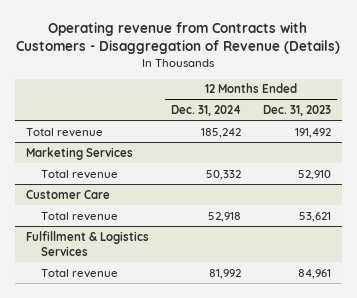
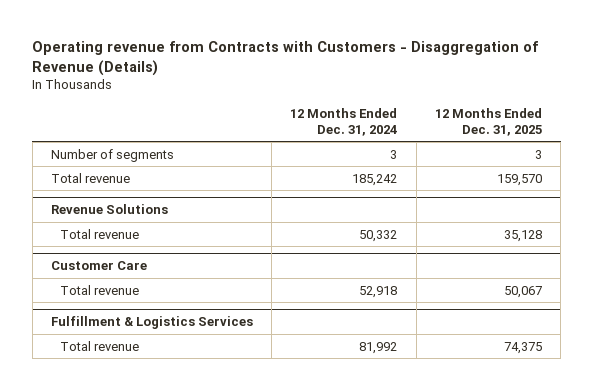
- | 12 Months Ended Dec. 31, 2024 | 12 Months Ended Dec. 31, 2023
+ | 12 Months Ended Dec. 31, 2024 | 12 Months Ended Dec. 31, 2025
+ Number of segments | 3 | 3
- Marketing Services
+ Revenue Solutions

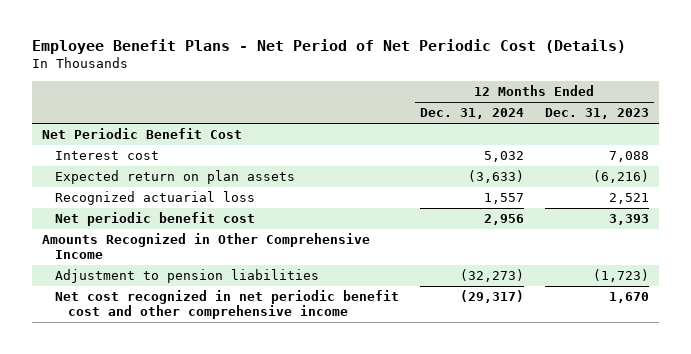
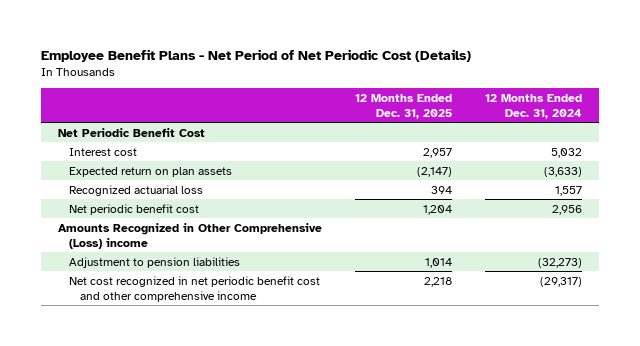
- | 12 Months Ended Dec. 31, 2024 | 12 Months Ended Dec. 31, 2023
+ | 12 Months Ended Dec. 31, 2025 | 12 Months Ended Dec. 31, 2024
- Amounts Recognized in Other Comprehensive Income
+ Amounts Recognized in Other Comprehensive (Loss) income

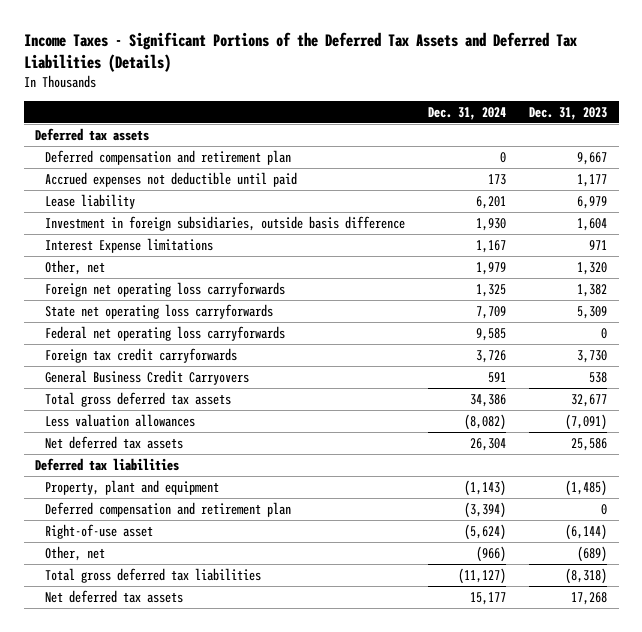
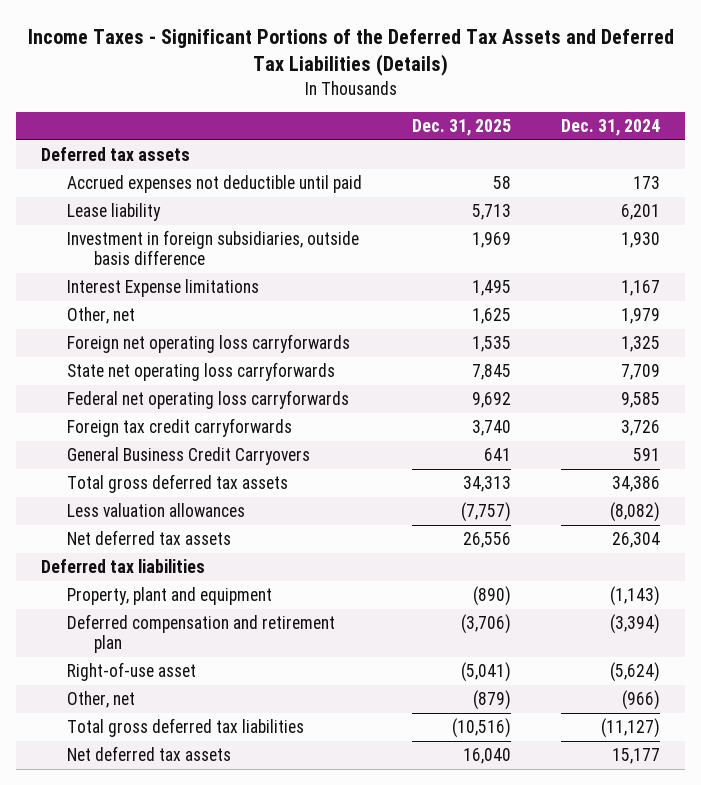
- | Dec. 31, 2024 | Dec. 31, 2023
+ | Dec. 31, 2025 | Dec. 31, 2024
- Deferred compensation and retirement plan | 0 | 9,667

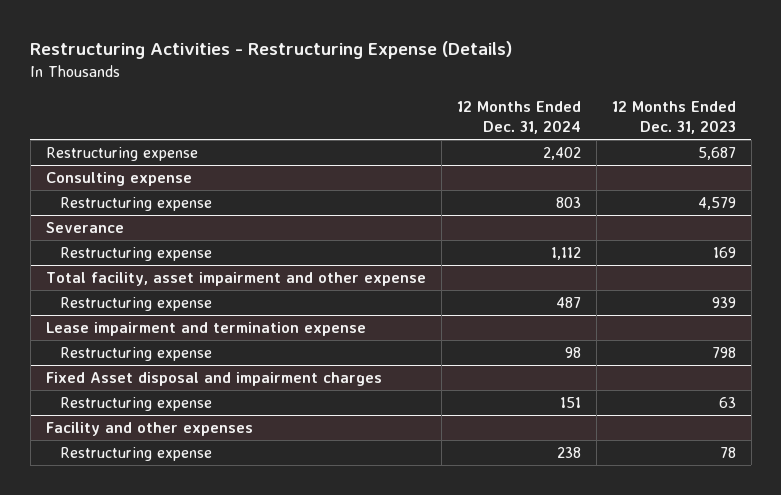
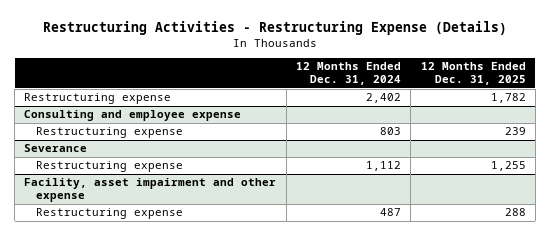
- | 12 Months Ended Dec. 31, 2024 | 12 Months Ended Dec. 31, 2023
+ | 12 Months Ended Dec. 31, 2024 | 12 Months Ended Dec. 31, 2025
- Consulting expense
+ Consulting and employee expense
- Total facility, asset impairment and other expense
+ Facility, asset impairment and other expense
- Lease impairment and termination expense
- Restructuring expense | 98 | 798
- Fixed Asset disposal and impairment charges
- Restructuring expense | 151 | 63
- Facility and other expenses
- Restructuring expense | 238 | 78

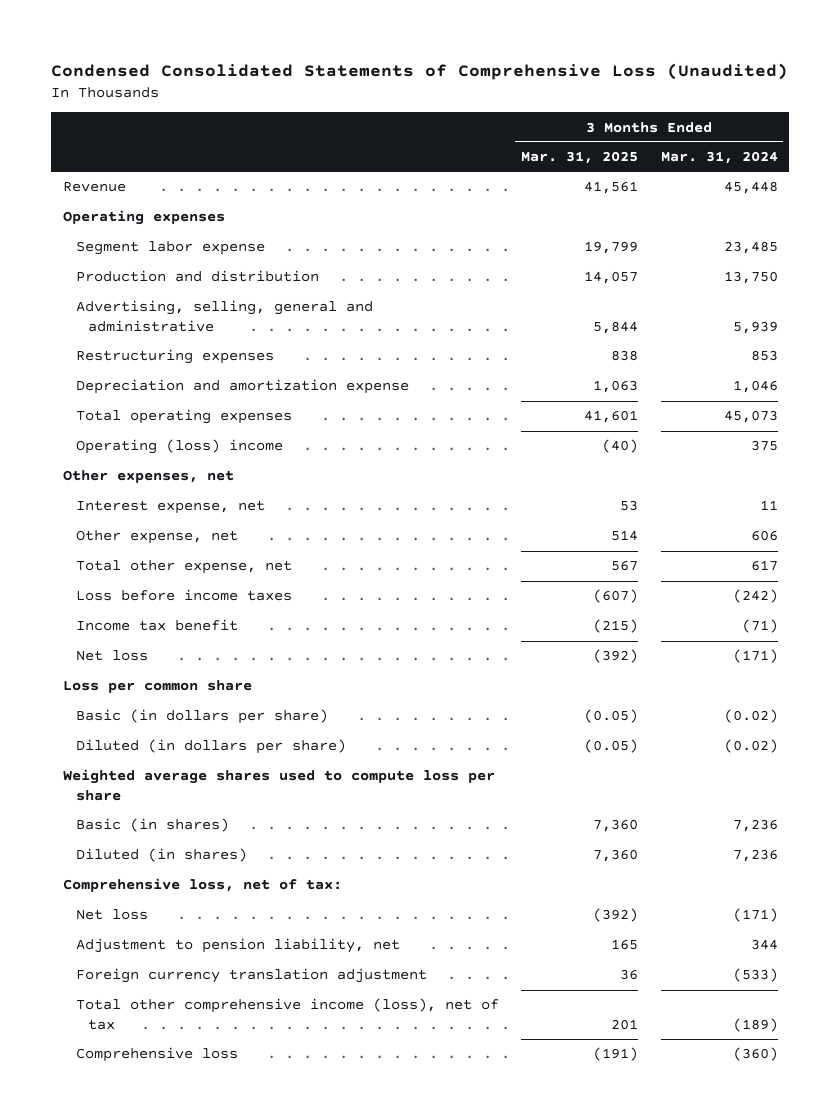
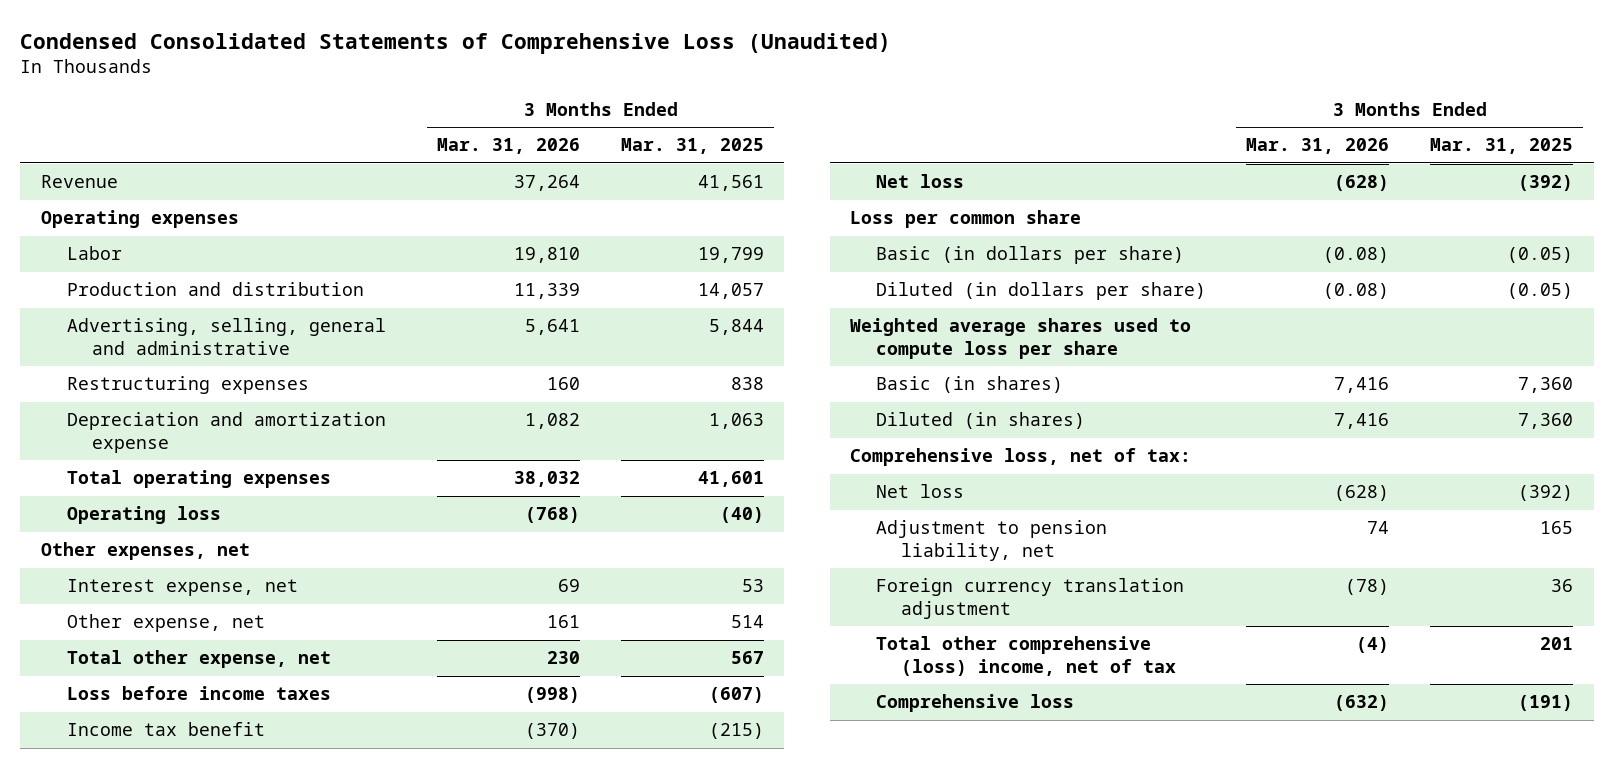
- | 3 Months Ended Mar. 31, 2025 | 3 Months Ended Mar. 31, 2024
+ | 3 Months Ended Mar. 31, 2026 | 3 Months Ended Mar. 31, 2025
- Segment labor expense | 19,799 | 23,485
+ Labor | 19,810 | 19,799
- Operating (loss) income | (40) | 375
+ Operating loss | (768) | (40)
- Total other comprehensive income (loss), net of tax | 201 | (189)
+ Total other comprehensive (loss) income, net of tax | (4) | 201

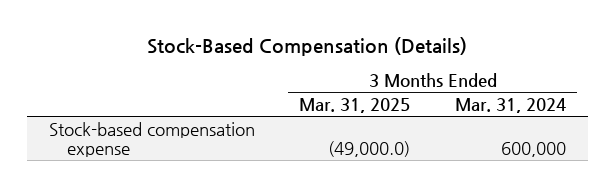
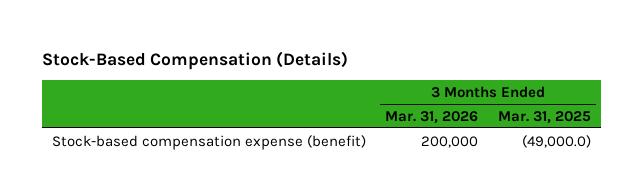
- | 3 Months Ended Mar. 31, 2025 | 3 Months Ended Mar. 31, 2024
+ | 3 Months Ended Mar. 31, 2026 | 3 Months Ended Mar. 31, 2025
- Stock-based compensation expense | (49,000.0) | 600,000
+ Stock-based compensation expense (benefit) | 200,000 | (49,000.0)

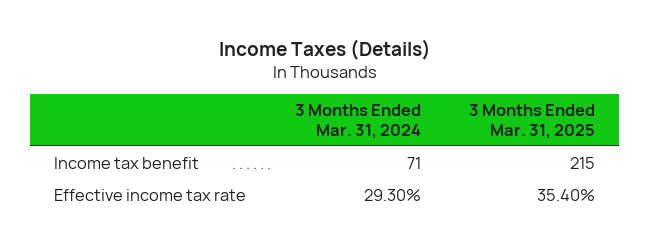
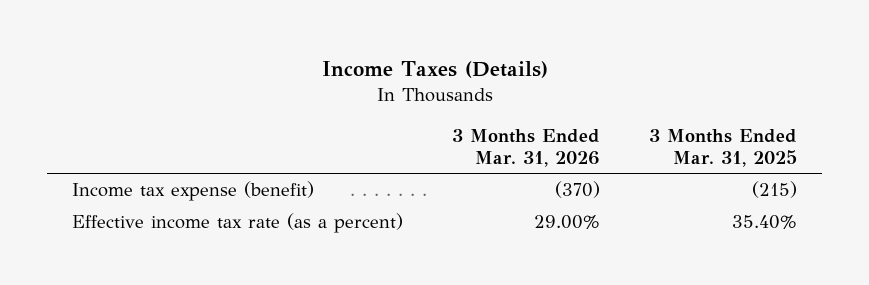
- | 3 Months Ended Mar. 31, 2024 | 3 Months Ended Mar. 31, 2025
+ | 3 Months Ended Mar. 31, 2026 | 3 Months Ended Mar. 31, 2025
- Income tax benefit | 71 | 215
- Effective income tax rate | 29.30% | 35.40%
+ Income tax expense (benefit) | (370) | (215)
+ Effective income tax rate (as a percent) | 29.00% | 35.40%

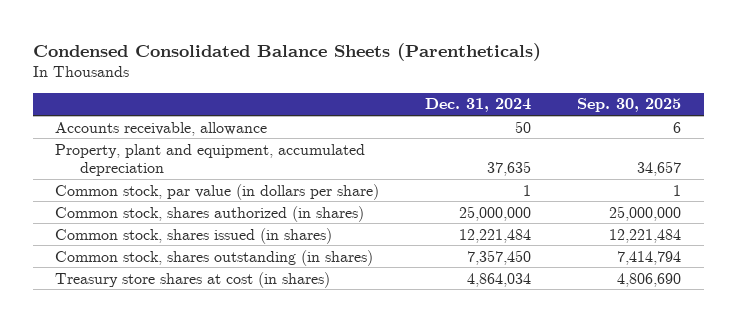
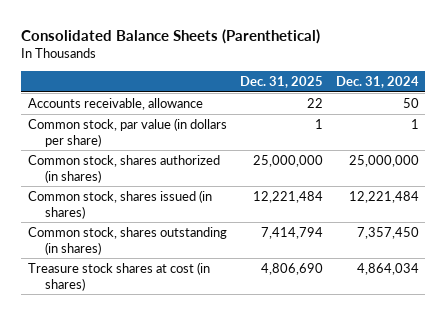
- Condensed Consolidated Balance Sheets (Parentheticals)
+ Consolidated Balance Sheets (Parenthetical)
- | Dec. 31, 2024 | Sep. 30, 2025
+ | Dec. 31, 2025 | Dec. 31, 2024
- Property, plant and equipment, accumulated depreciation | 37,635 | 34,657
- Treasury store shares at cost (in shares) | 4,864,034 | 4,806,690
+ Treasure stock shares at cost (in shares) | 4,806,690 | 4,864,034

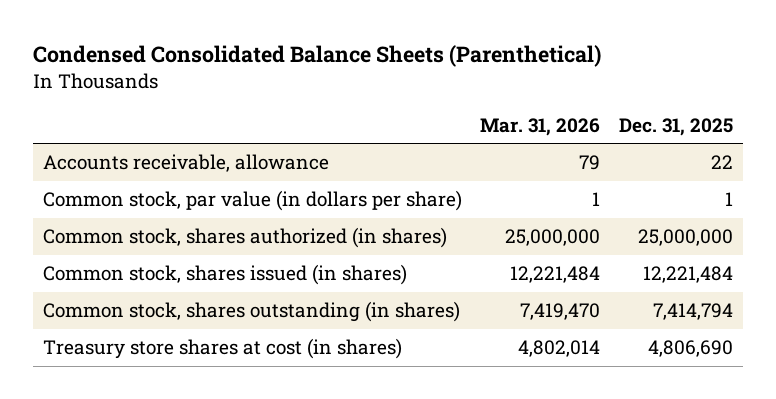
- Consolidated Balance Sheets (Parenthetical)
+ Condensed Consolidated Balance Sheets (Parenthetical)
- | Dec. 31, 2025 | Dec. 31, 2024
+ | Mar. 31, 2026 | Dec. 31, 2025
- Treasure stock shares at cost (in shares) | 4,806,690 | 4,864,034
+ Treasury store shares at cost (in shares) | 4,802,014 | 4,806,690

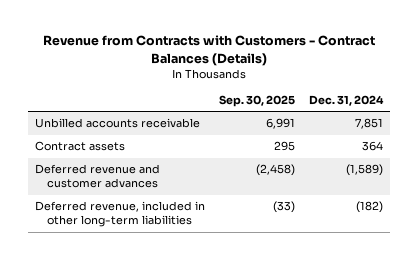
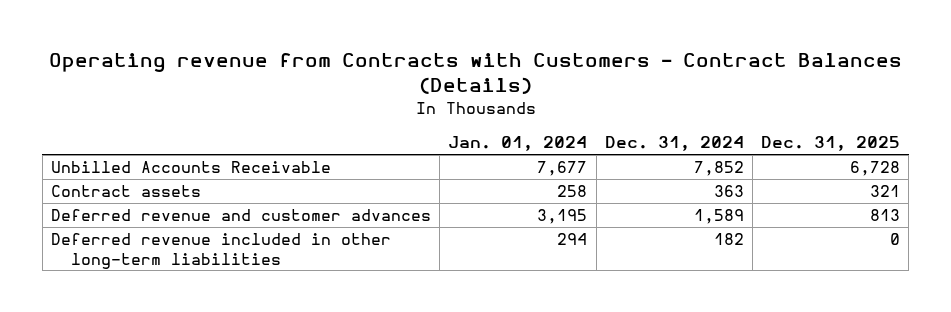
- Revenue from Contracts with Customers - Contract Balances (Details)
+ Operating revenue from Contracts with Customers - Contract Balances (Details)
- | Sep. 30, 2025 | Dec. 31, 2024
+ | Jan. 01, 2024 | Dec. 31, 2024 | Dec. 31, 2025
- Unbilled accounts receivable | 6,991 | 7,851
- Contract assets | 295 | 364
- Deferred revenue and customer advances | (2,458) | (1,589)
- Deferred revenue, included in other long-term liabilities | (33) | (182)
+ Unbilled Accounts Receivable | 7,677 | 7,852 | 6,728
+ Contract assets | 258 | 363 | 321
+ Deferred revenue and customer advances | 3,195 | 1,589 | 813
+ Deferred revenue included in other long-term liabilities | 294 | 182 | 0

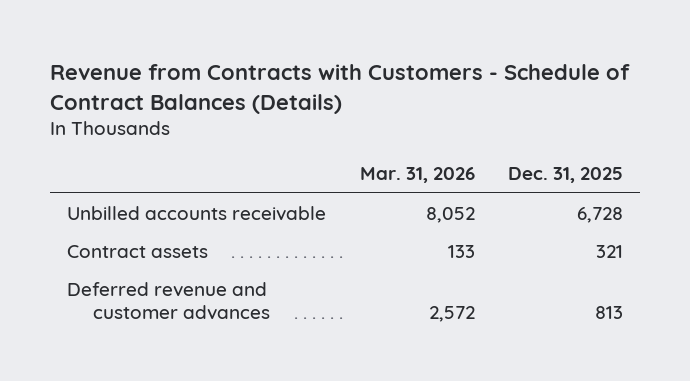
- Operating revenue from Contracts with Customers - Contract Balances (Details)
+ Revenue from Contracts with Customers - Schedule of Contract Balances (Details)
- | Jan. 01, 2024 | Dec. 31, 2024 | Dec. 31, 2025
+ | Mar. 31, 2026 | Dec. 31, 2025
- Unbilled Accounts Receivable | 7,677 | 7,852 | 6,728
+ Unbilled accounts receivable | 8,052 | 6,728
- Deferred revenue included in other long-term liabilities | 294 | 182 | 0

